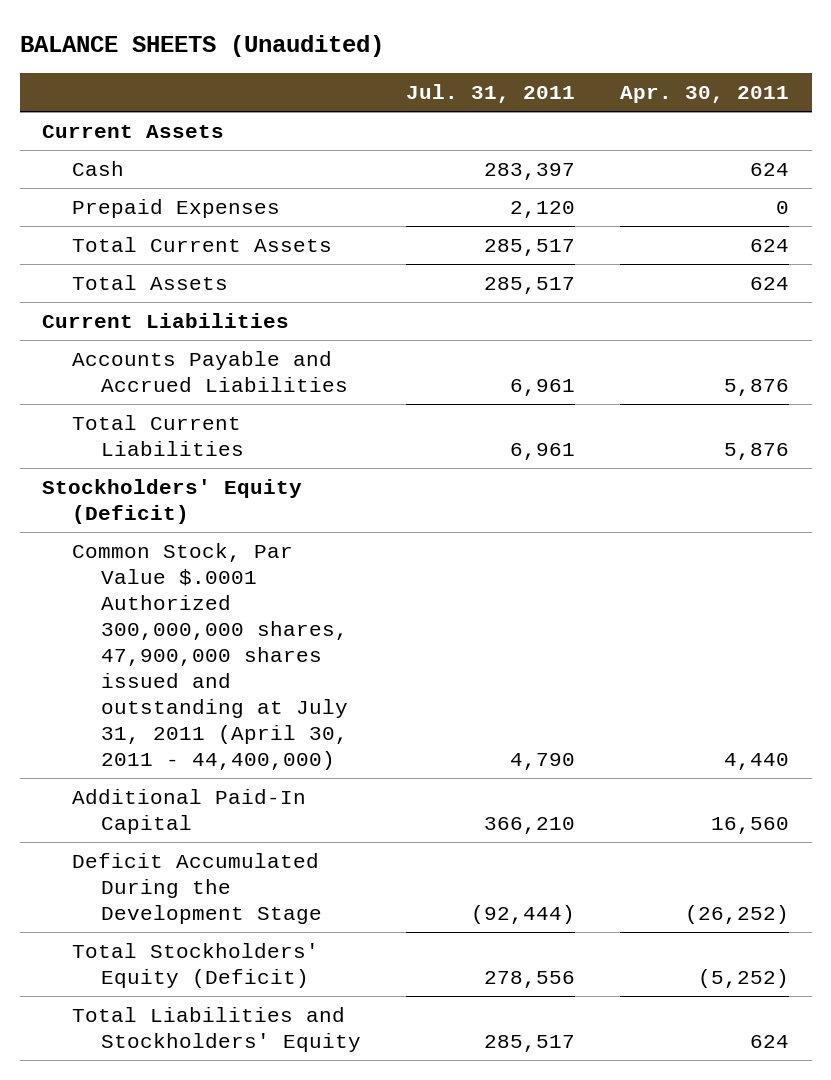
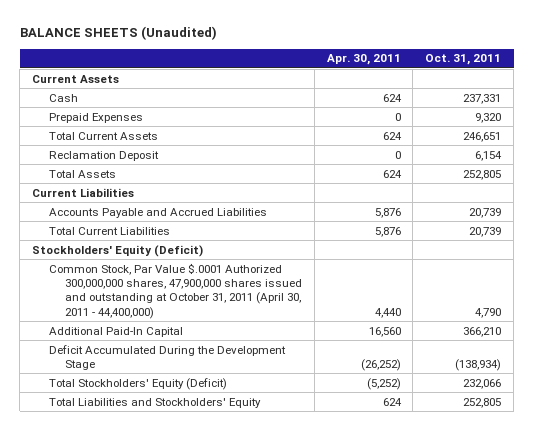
- | Jul. 31, 2011 | Apr. 30, 2011
+ | Apr. 30, 2011 | Oct. 31, 2011
+ Reclamation Deposit | 0 | 6,154
- Common Stock, Par Value $.0001 Authorized 300,000,000 shares, 47,900,000 shares issued and outstanding at July 31, 2011 (April 30, 2011 - 44,400,000) | 4,790 | 4,440
+ Common Stock, Par Value $.0001 Authorized 300,000,000 shares, 47,900,000 shares issued and outstanding at October 31, 2011 (April 30, 2011 - 44,400,000) | 4,440 | 4,790

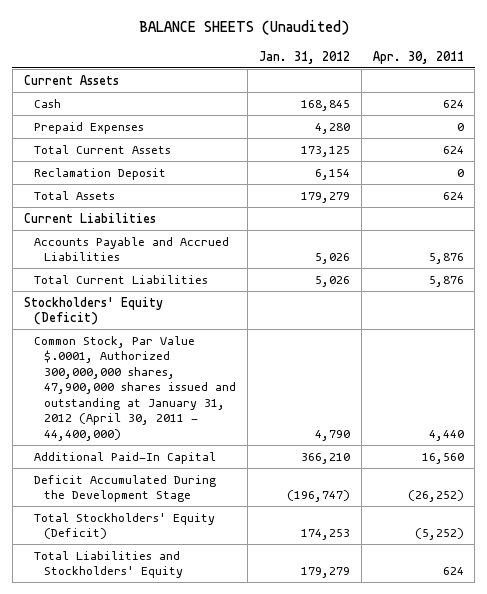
- | Apr. 30, 2011 | Oct. 31, 2011
+ | Jan. 31, 2012 | Apr. 30, 2011
- Common Stock, Par Value $.0001 Authorized 300,000,000 shares, 47,900,000 shares issued and outstanding at October 31, 2011 (April 30, 2011 - 44,400,000) | 4,440 | 4,790
+ Common Stock, Par Value $.0001, Authorized 300,000,000 shares, 47,900,000 shares issued and outstanding at January 31, 2012 (April 30, 2011 - 44,400,000) | 4,790 | 4,440

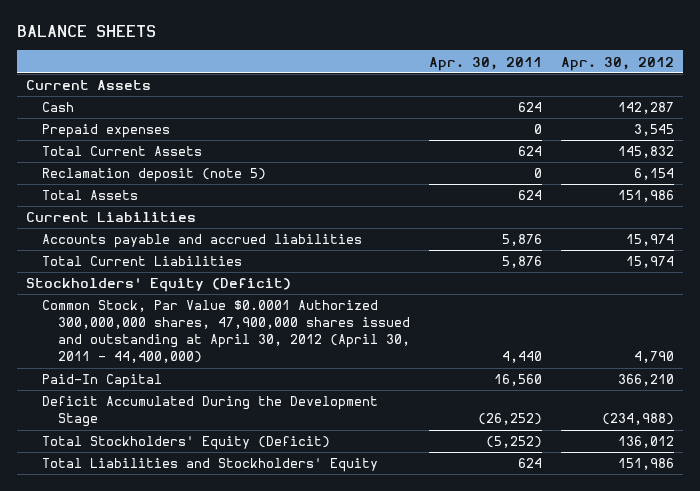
- BALANCE SHEETS (Unaudited)
+ BALANCE SHEETS
- | Jan. 31, 2012 | Apr. 30, 2011
+ | Apr. 30, 2011 | Apr. 30, 2012
- Prepaid Expenses | 4,280 | 0
+ Prepaid expenses | 0 | 3,545
- Reclamation Deposit | 6,154 | 0
+ Reclamation deposit (note 5) | 0 | 6,154
- Accounts Payable and Accrued Liabilities | 5,026 | 5,876
+ Accounts payable and accrued liabilities | 5,876 | 15,974
- Common Stock, Par Value $.0001, Authorized 300,000,000 shares, 47,900,000 shares issued and outstanding at January 31, 2012 (April 30, 2011 - 44,400,000) | 4,790 | 4,440
- Additional Paid-In Capital | 366,210 | 16,560
+ Common Stock, Par Value $0.0001 Authorized 300,000,000 shares, 47,900,000 shares issued and outstanding at April 30, 2012 (April 30, 2011 - 44,400,000) | 4,440 | 4,790
+ Paid-In Capital | 16,560 | 366,210

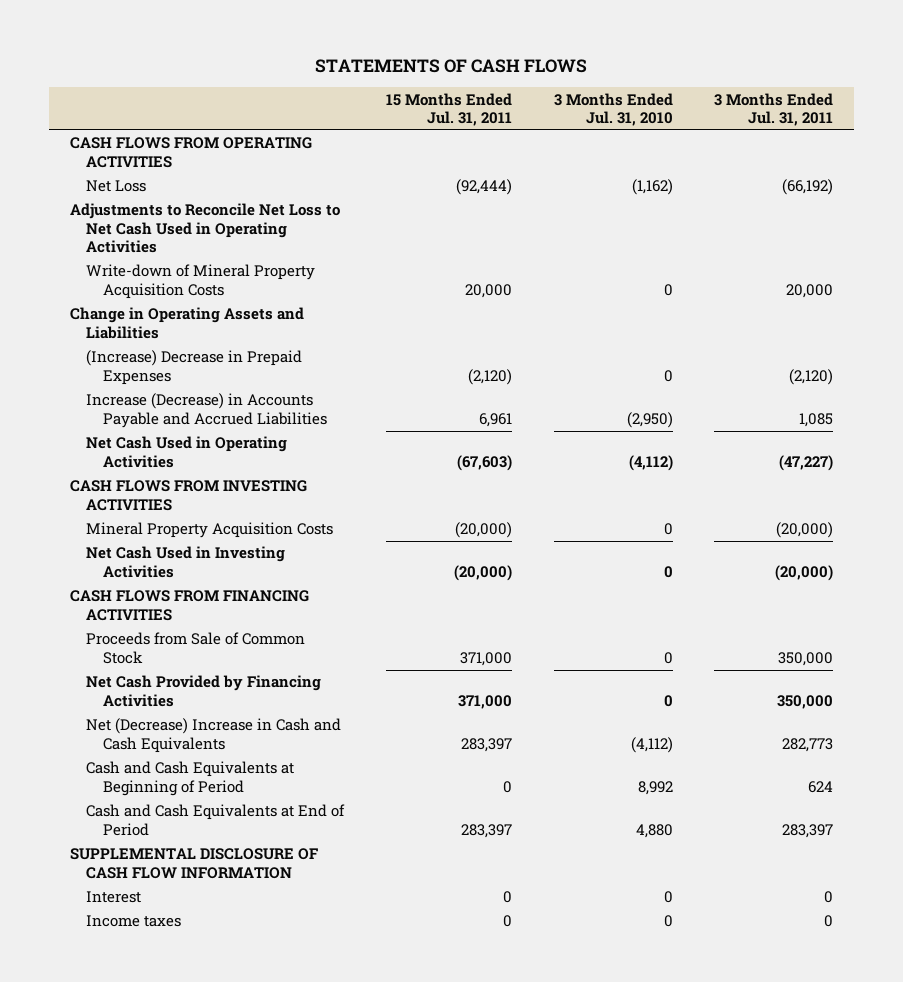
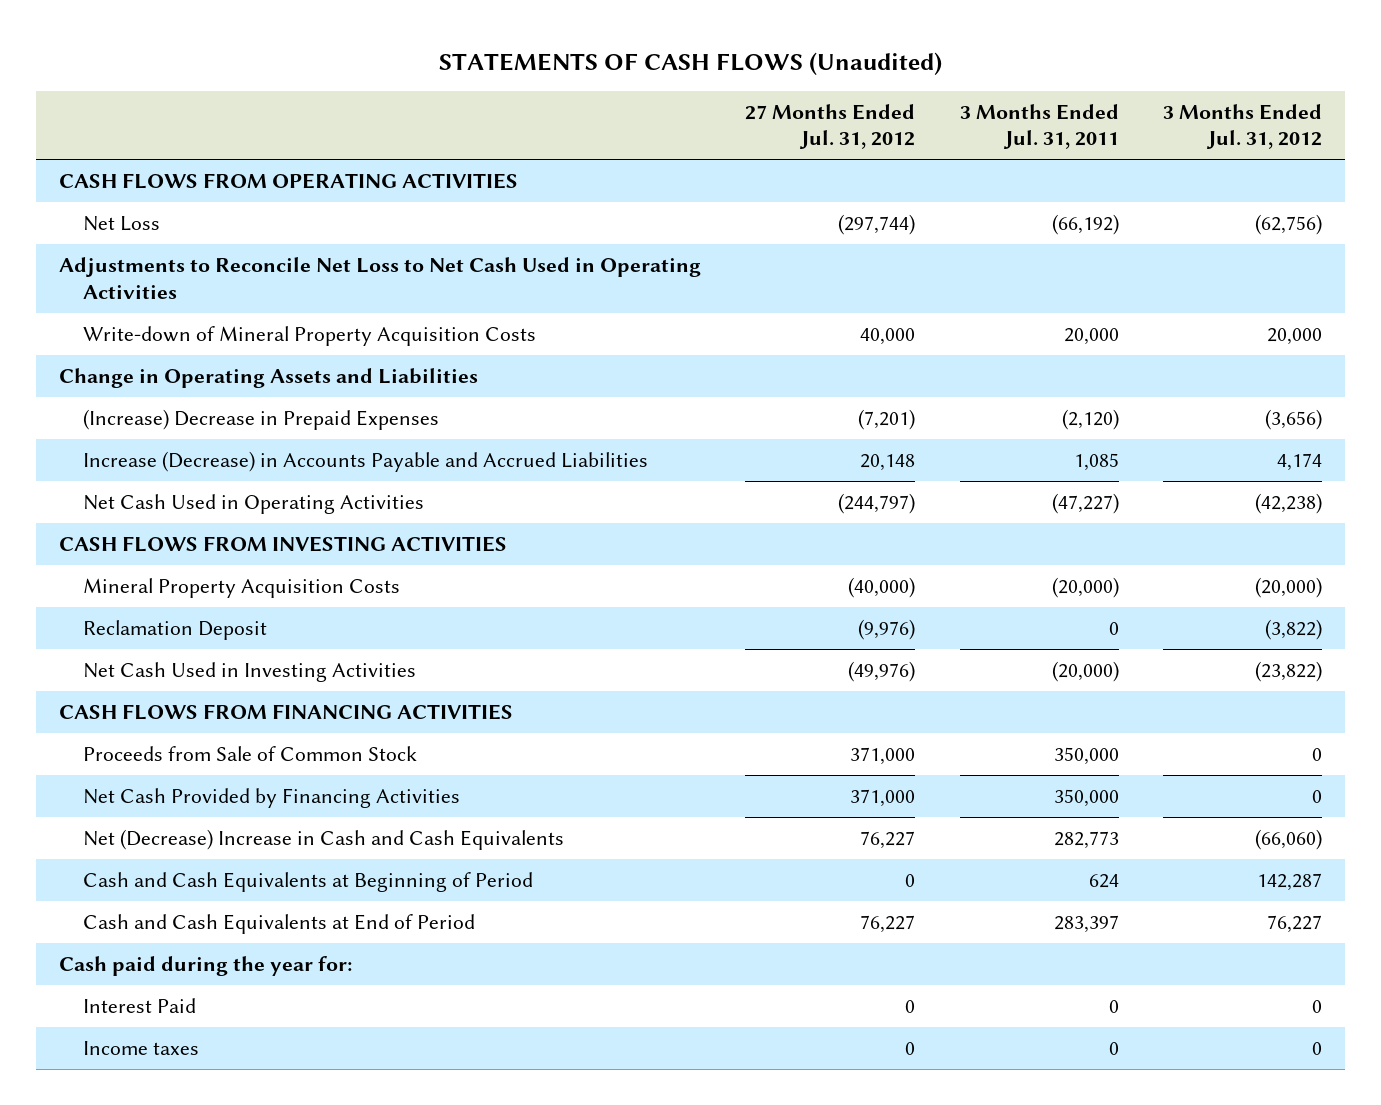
- STATEMENTS OF CASH FLOWS
+ STATEMENTS OF CASH FLOWS (Unaudited)
- | 15 Months Ended Jul. 31, 2011 | 3 Months Ended Jul. 31, 2010 | 3 Months Ended Jul. 31, 2011
+ | 27 Months Ended Jul. 31, 2012 | 3 Months Ended Jul. 31, 2011 | 3 Months Ended Jul. 31, 2012
+ Reclamation Deposit | (9,976) | 0 | (3,822)
- SUPPLEMENTAL DISCLOSURE OF CASH FLOW INFORMATION
- Interest | 0 | 0 | 0
+ Cash paid during the year for:
+ Interest Paid | 0 | 0 | 0

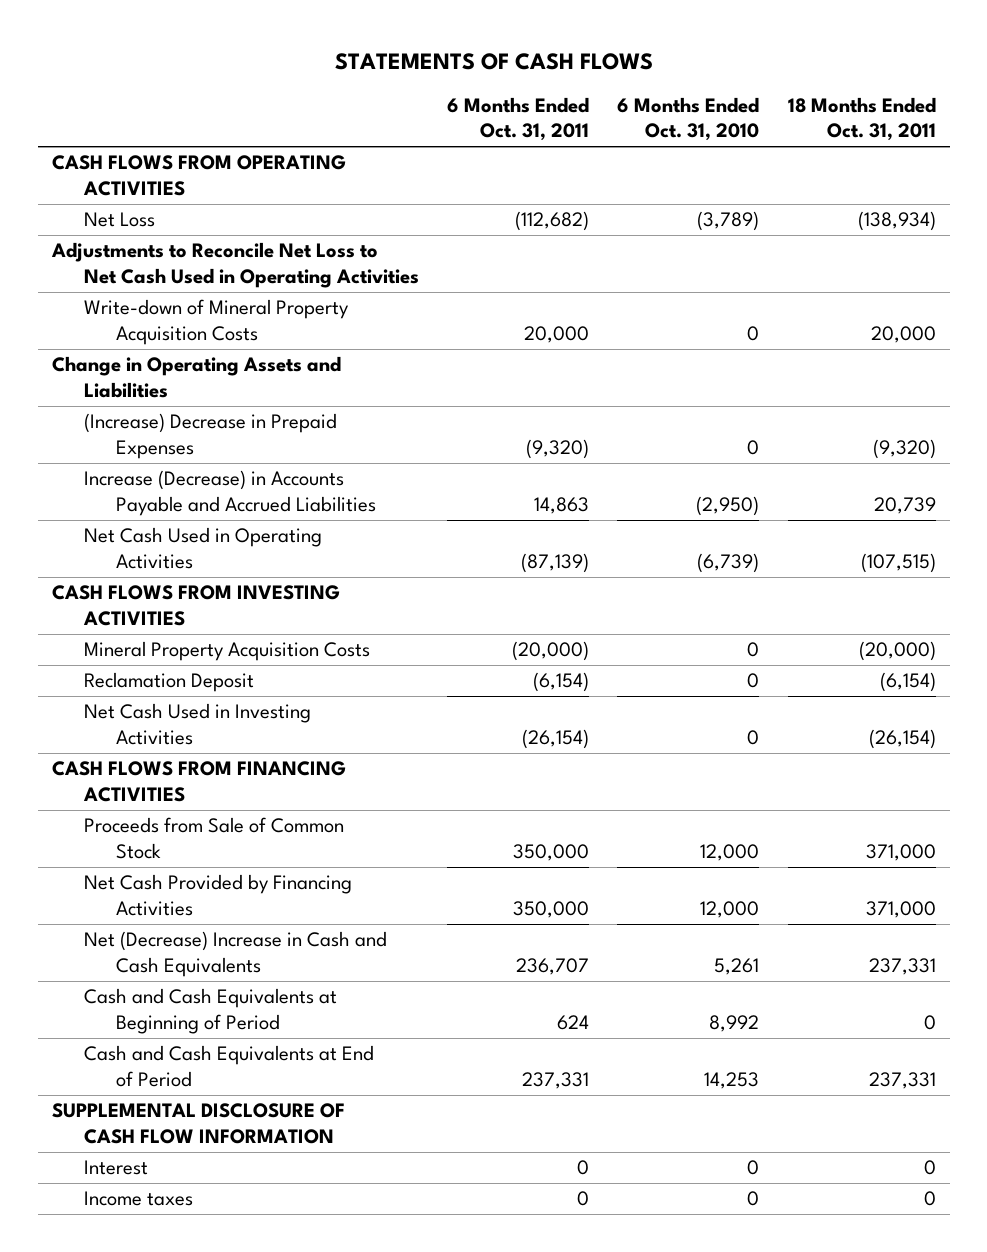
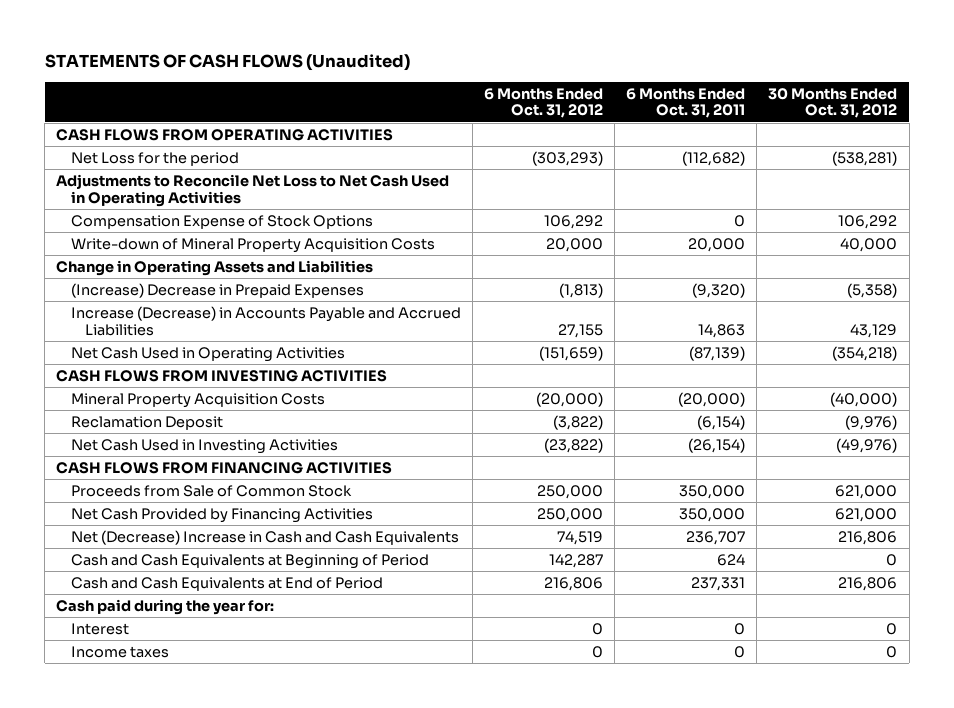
- STATEMENTS OF CASH FLOWS
+ STATEMENTS OF CASH FLOWS (Unaudited)
- | 6 Months Ended Oct. 31, 2011 | 6 Months Ended Oct. 31, 2010 | 18 Months Ended Oct. 31, 2011
+ | 6 Months Ended Oct. 31, 2012 | 6 Months Ended Oct. 31, 2011 | 30 Months Ended Oct. 31, 2012
- Net Loss | (112,682) | (3,789) | (138,934)
+ Net Loss for the period | (303,293) | (112,682) | (538,281)
+ Compensation Expense of Stock Options | 106,292 | 0 | 106,292
- SUPPLEMENTAL DISCLOSURE OF CASH FLOW INFORMATION
+ Cash paid during the year for:

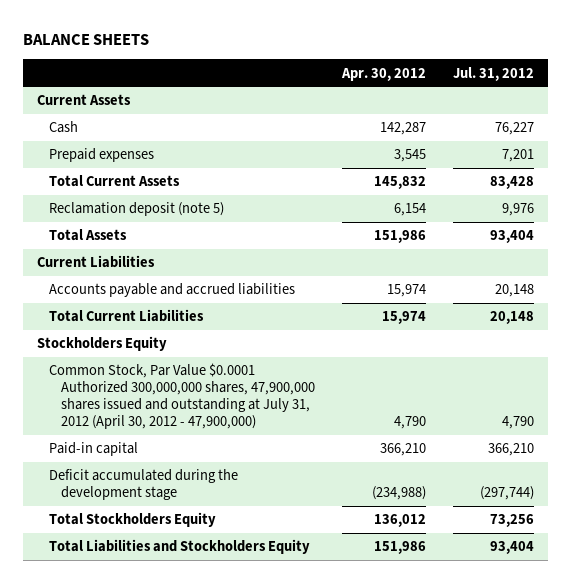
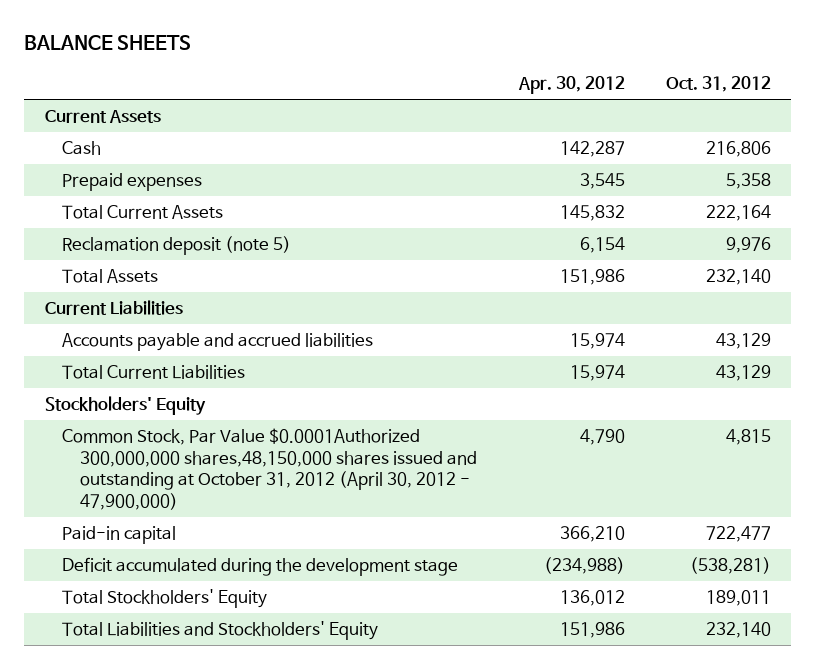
- | Apr. 30, 2012 | Jul. 31, 2012
+ | Apr. 30, 2012 | Oct. 31, 2012
- Stockholders Equity
- Common Stock, Par Value $0.0001 Authorized 300,000,000 shares, 47,900,000 shares issued and outstanding at July 31, 2012 (April 30, 2012 - 47,900,000) | 4,790 | 4,790
+ Stockholders' Equity
+ Common Stock, Par Value $0.0001Authorized 300,000,000 shares,48,150,000 shares issued and outstanding at October 31, 2012 (April 30, 2012 - 47,900,000) | 4,790 | 4,815
- Total Stockholders Equity | 136,012 | 73,256
- Total Liabilities and Stockholders Equity | 151,986 | 93,404
+ Total Stockholders' Equity | 136,012 | 189,011
+ Total Liabilities and Stockholders' Equity | 151,986 | 232,140

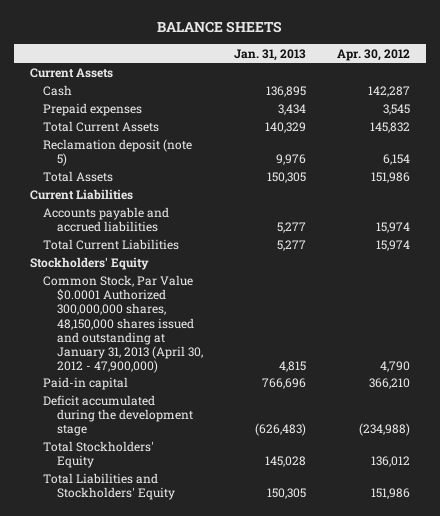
- | Apr. 30, 2012 | Oct. 31, 2012
+ | Jan. 31, 2013 | Apr. 30, 2012
- Common Stock, Par Value $0.0001Authorized 300,000,000 shares,48,150,000 shares issued and outstanding at October 31, 2012 (April 30, 2012 - 47,900,000) | 4,790 | 4,815
+ Common Stock, Par Value $0.0001 Authorized 300,000,000 shares, 48,150,000 shares issued and outstanding at January 31, 2013 (April 30, 2012 - 47,900,000) | 4,815 | 4,790

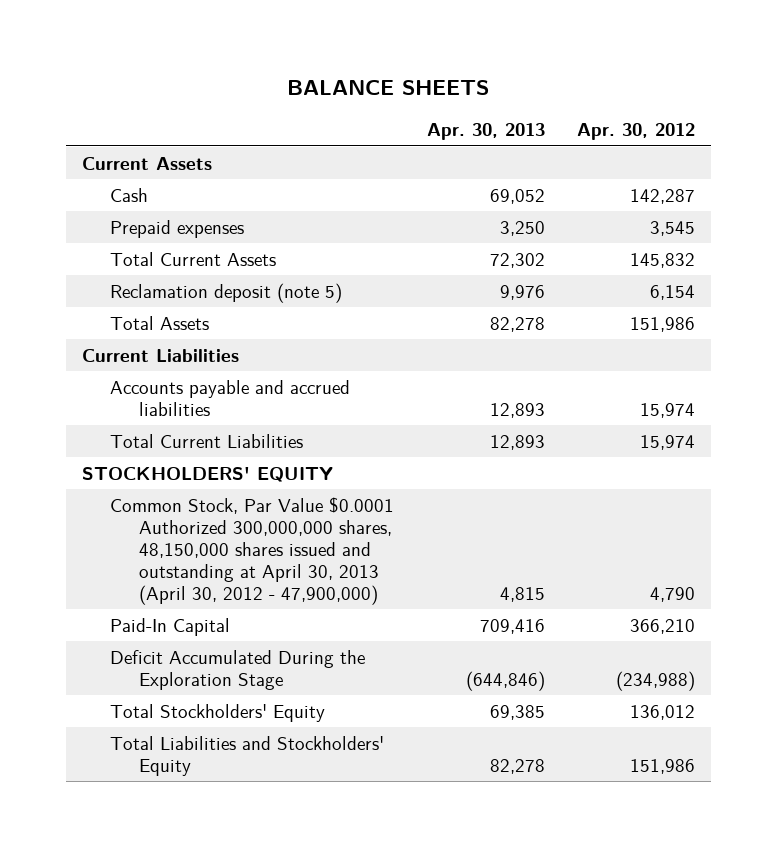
- | Jan. 31, 2013 | Apr. 30, 2012
+ | Apr. 30, 2013 | Apr. 30, 2012
- Stockholders' Equity
- Common Stock, Par Value $0.0001 Authorized 300,000,000 shares, 48,150,000 shares issued and outstanding at January 31, 2013 (April 30, 2012 - 47,900,000) | 4,815 | 4,790
- Paid-in capital | 766,696 | 366,210
- Deficit accumulated during the development stage | (626,483) | (234,988)
+ STOCKHOLDERS' EQUITY
+ Common Stock, Par Value $0.0001 Authorized 300,000,000 shares, 48,150,000 shares issued and outstanding at April 30, 2013 (April 30, 2012 - 47,900,000) | 4,815 | 4,790
+ Paid-In Capital | 709,416 | 366,210
+ Deficit Accumulated During the Exploration Stage | (644,846) | (234,988)

